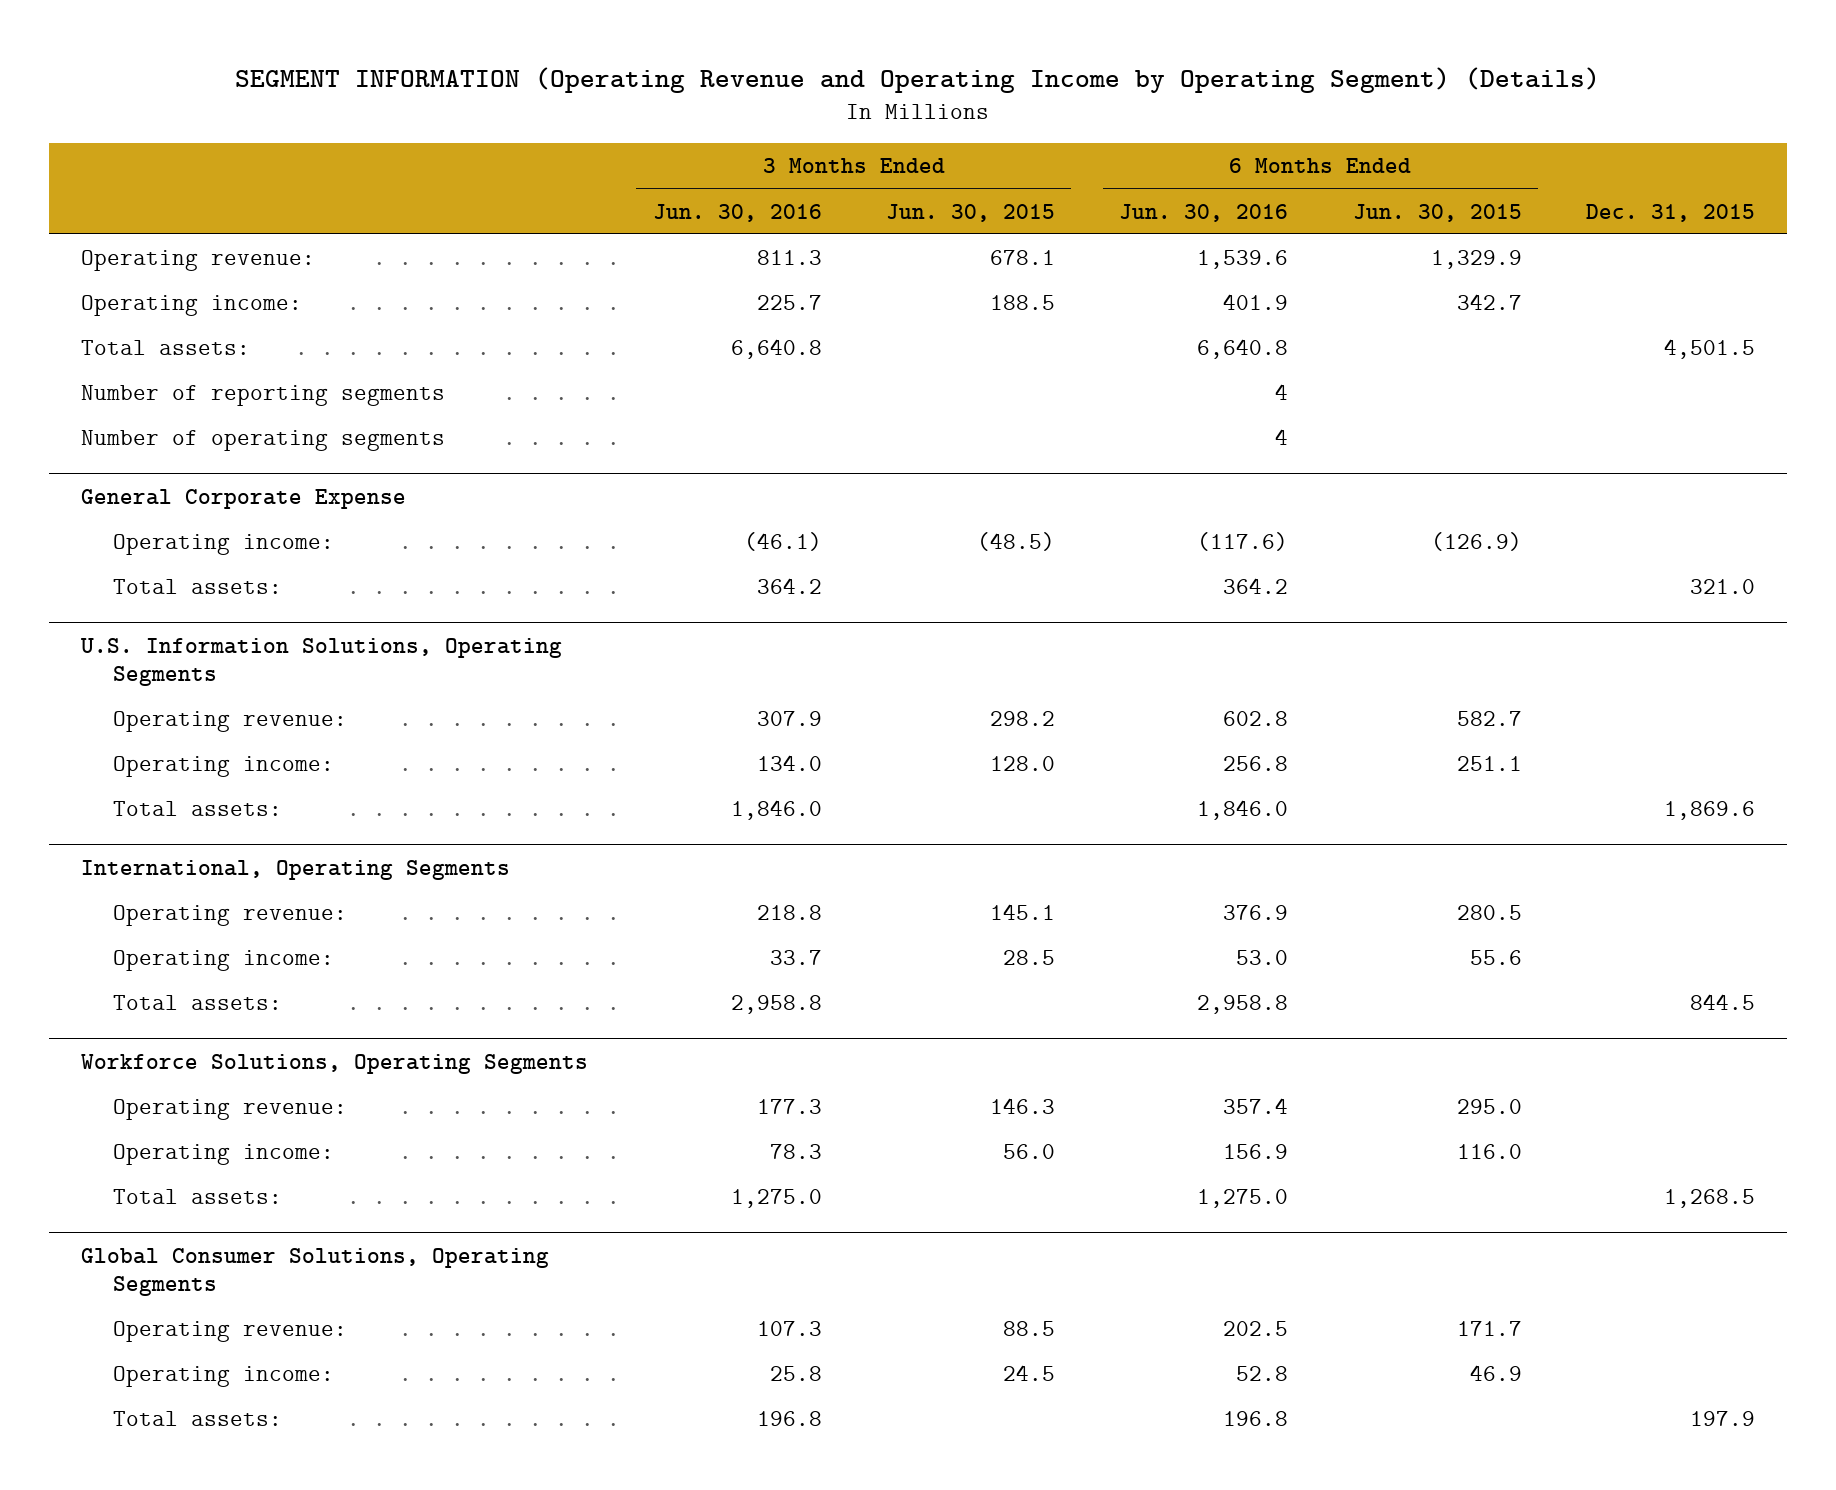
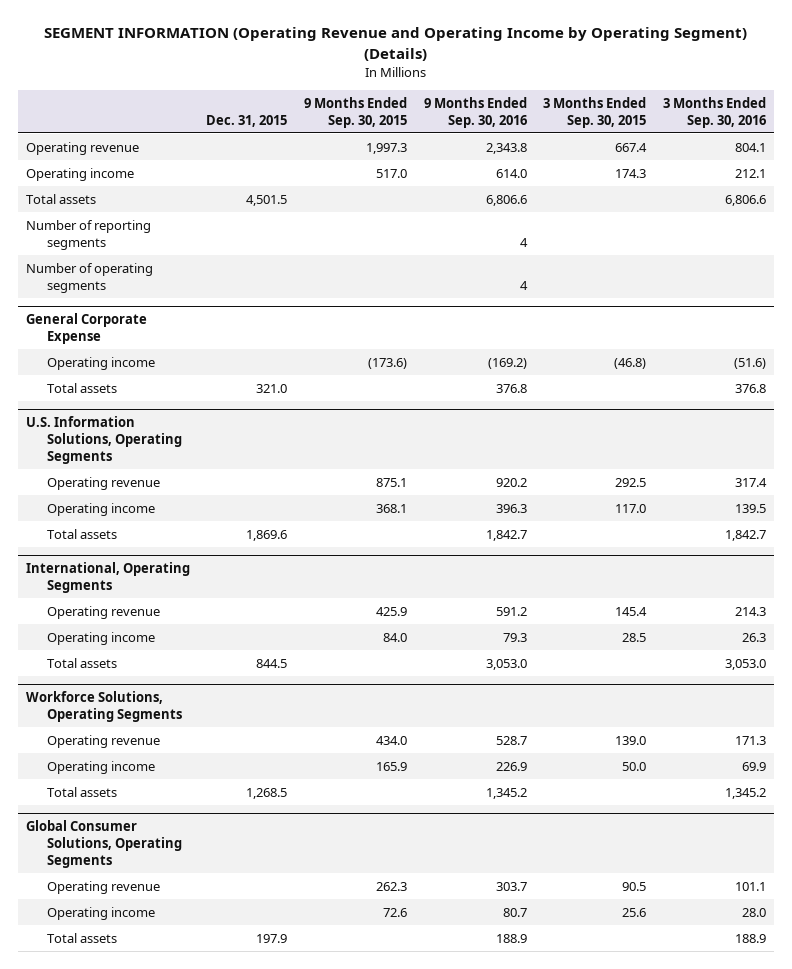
- | 3 Months Ended Jun. 30, 2016 | 3 Months Ended Jun. 30, 2015 | 6 Months Ended Jun. 30, 2016 | 6 Months Ended Jun. 30, 2015 | Dec. 31, 2015
+ | Dec. 31, 2015 | 9 Months Ended Sep. 30, 2015 | 9 Months Ended Sep. 30, 2016 | 3 Months Ended Sep. 30, 2015 | 3 Months Ended Sep. 30, 2016
- Operating revenue: | 811.3 | 678.1 | 1,539.6 | 1,329.9 |
- Operating income: | 225.7 | 188.5 | 401.9 | 342.7 |
- Total assets: | 6,640.8 | | 6,640.8 | | 4,501.5
+ Operating revenue | | 1,997.3 | 2,343.8 | 667.4 | 804.1
+ Operating income | | 517.0 | 614.0 | 174.3 | 212.1
+ Total assets | 4,501.5 | | 6,806.6 | | 6,806.6
@ General Corporate Expense
- Operating income: | (46.1) | (48.5) | (117.6) | (126.9) |
- Total assets: | 364.2 | | 364.2 | | 321.0
+ Operating income | | (173.6) | (169.2) | (46.8) | (51.6)
+ Total assets | 321.0 | | 376.8 | | 376.8
@ U.S. Information Solutions, Operating Segments
- Operating revenue: | 307.9 | 298.2 | 602.8 | 582.7 |
- Operating income: | 134.0 | 128.0 | 256.8 | 251.1 |
- Total assets: | 1,846.0 | | 1,846.0 | | 1,869.6
+ Operating revenue | | 875.1 | 920.2 | 292.5 | 317.4
+ Operating income | | 368.1 | 396.3 | 117.0 | 139.5
+ Total assets | 1,869.6 | | 1,842.7 | | 1,842.7
@ International, Operating Segments
- Operating revenue: | 218.8 | 145.1 | 376.9 | 280.5 |
- Operating income: | 33.7 | 28.5 | 53.0 | 55.6 |
- Total assets: | 2,958.8 | | 2,958.8 | | 844.5
+ Operating revenue | | 425.9 | 591.2 | 145.4 | 214.3
+ Operating income | | 84.0 | 79.3 | 28.5 | 26.3
+ Total assets | 844.5 | | 3,053.0 | | 3,053.0
@ Workforce Solutions, Operating Segments
- Operating revenue: | 177.3 | 146.3 | 357.4 | 295.0 |
- Operating income: | 78.3 | 56.0 | 156.9 | 116.0 |
- Total assets: | 1,275.0 | | 1,275.0 | | 1,268.5
+ Operating revenue | | 434.0 | 528.7 | 139.0 | 171.3
+ Operating income | | 165.9 | 226.9 | 50.0 | 69.9
+ Total assets | 1,268.5 | | 1,345.2 | | 1,345.2
@ Global Consumer Solutions, Operating Segments
- Operating revenue: | 107.3 | 88.5 | 202.5 | 171.7 |
- Operating income: | 25.8 | 24.5 | 52.8 | 46.9 |
- Total assets: | 196.8 | | 196.8 | | 197.9
+ Operating revenue | | 262.3 | 303.7 | 90.5 | 101.1
+ Operating income | | 72.6 | 80.7 | 25.6 | 28.0
+ Total assets | 197.9 | | 188.9 | | 188.9

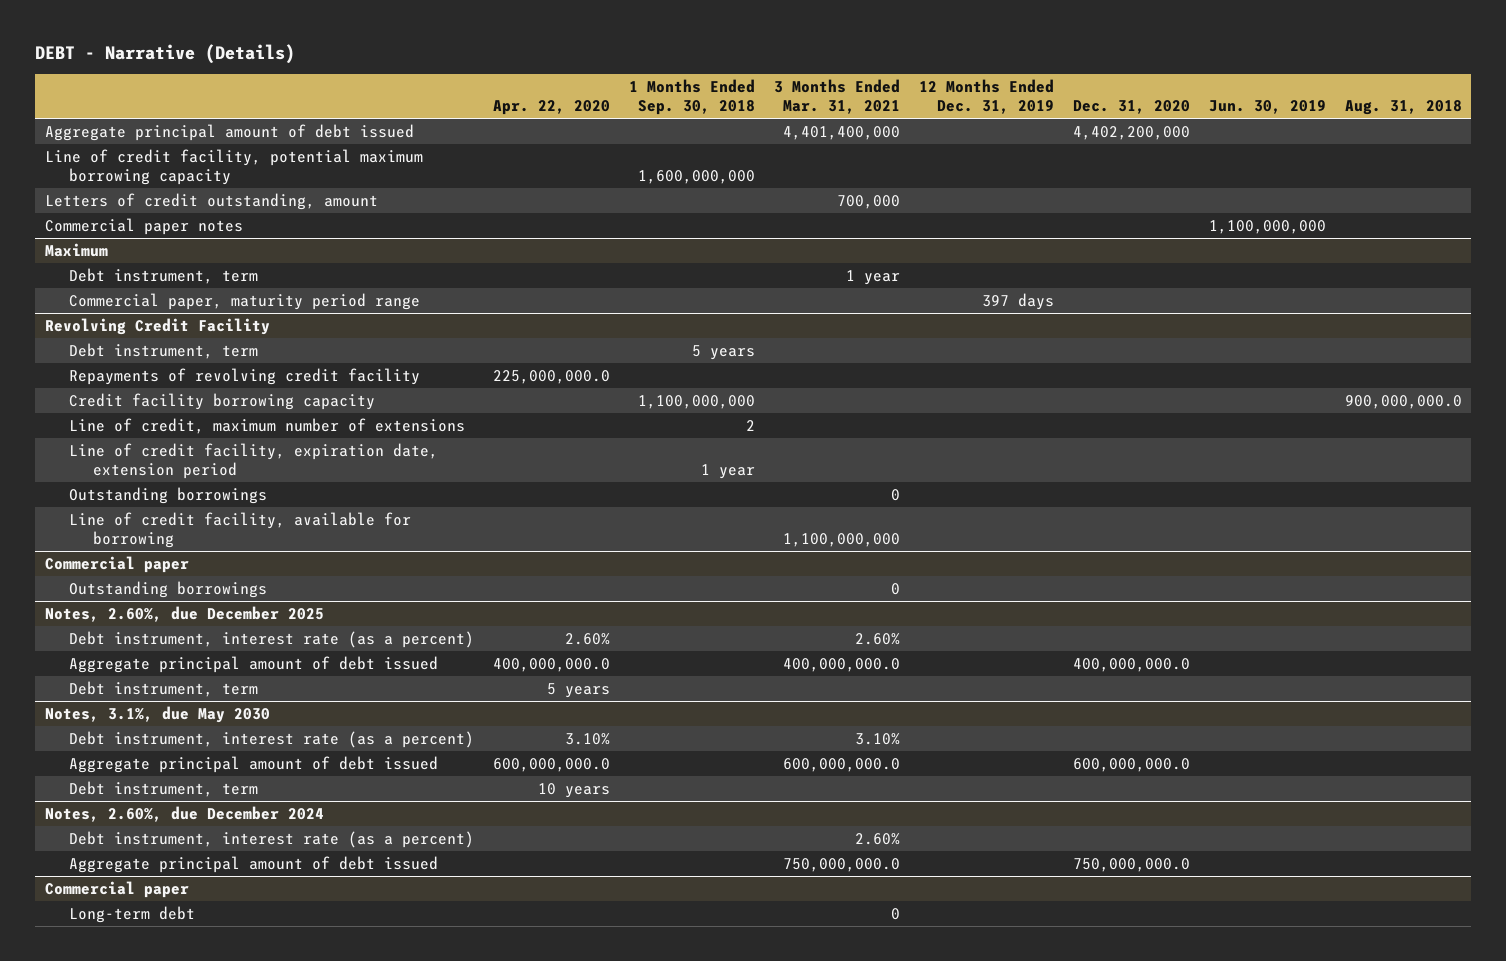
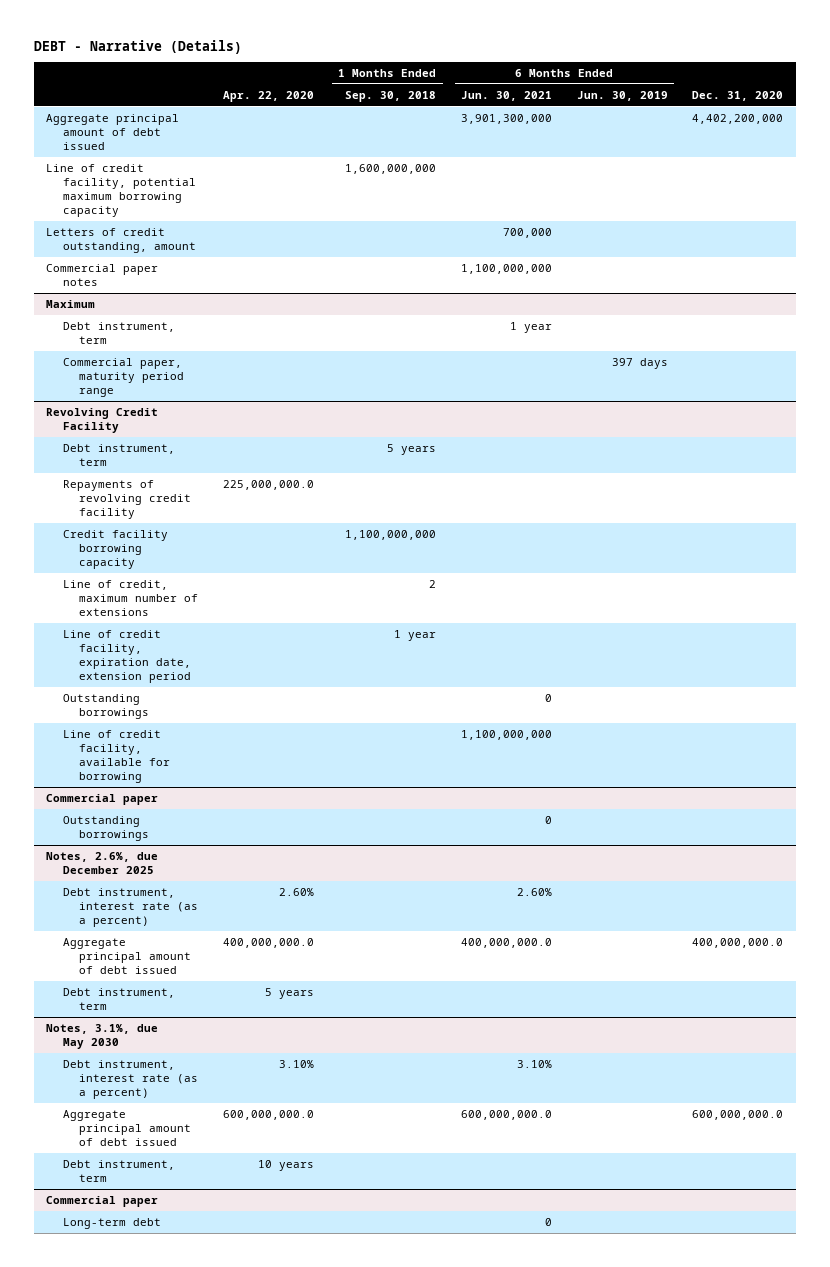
- | Apr. 22, 2020 | 1 Months Ended Sep. 30, 2018 | 3 Months Ended Mar. 31, 2021 | 12 Months Ended Dec. 31, 2019 | Dec. 31, 2020 | Jun. 30, 2019 | Aug. 31, 2018
+ | Apr. 22, 2020 | 1 Months Ended Sep. 30, 2018 | 6 Months Ended Jun. 30, 2021 | 6 Months Ended Jun. 30, 2019 | Dec. 31, 2020
- Notes, 2.60%, due December 2025
+ Notes, 2.6%, due December 2025
- Notes, 2.60%, due December 2024
- Debt instrument, interest rate (as a percent) | | | 2.60% | | | |
- Aggregate principal amount of debt issued | | | 750,000,000.0 | | 750,000,000.0 | |

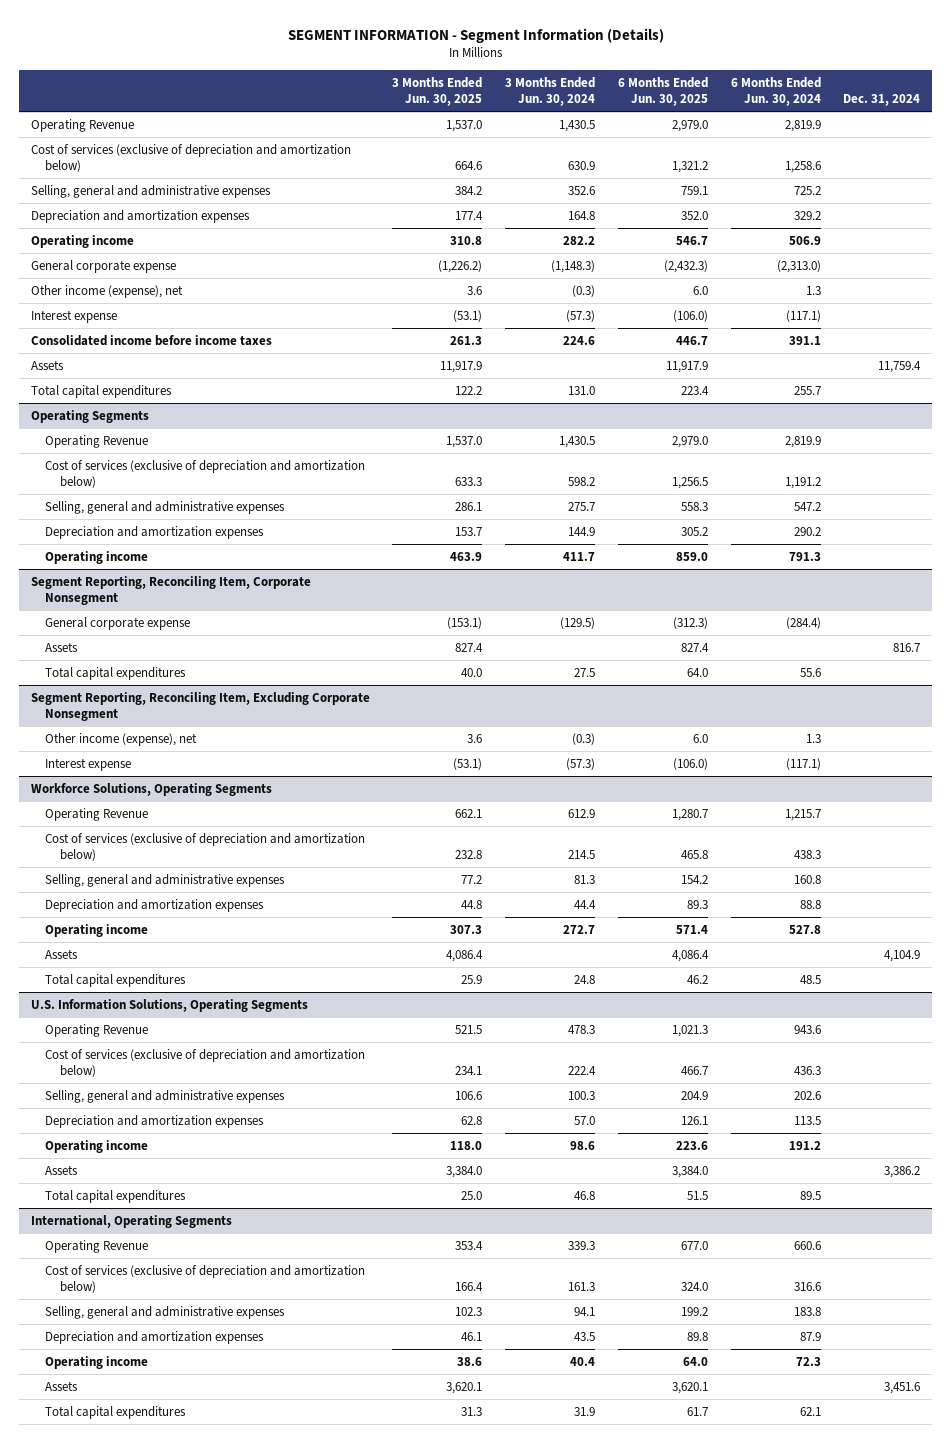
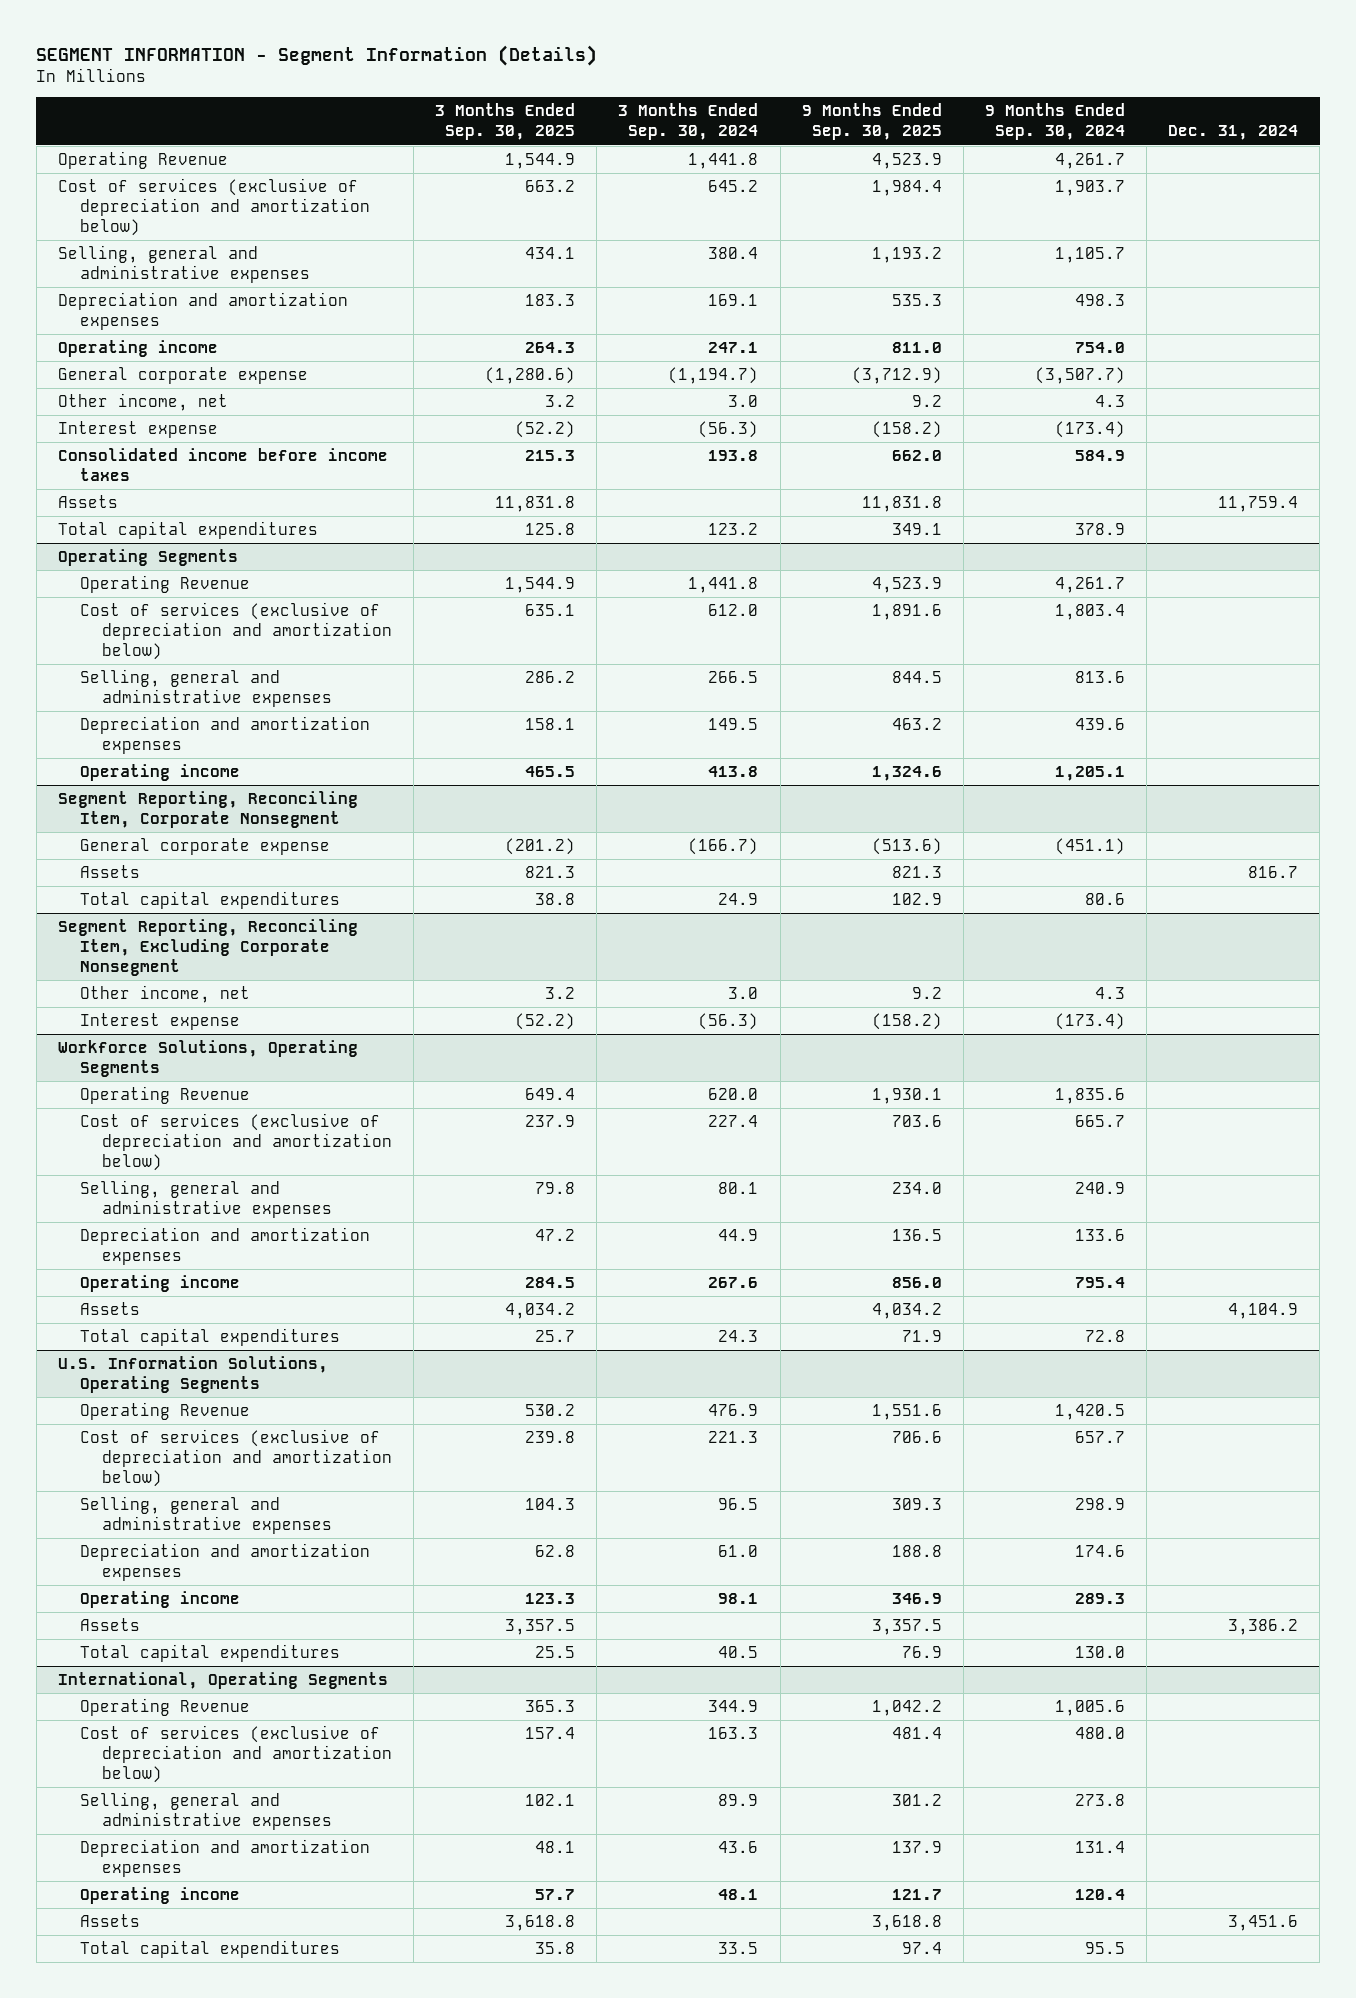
- | 3 Months Ended Jun. 30, 2025 | 3 Months Ended Jun. 30, 2024 | 6 Months Ended Jun. 30, 2025 | 6 Months Ended Jun. 30, 2024 | Dec. 31, 2024
+ | 3 Months Ended Sep. 30, 2025 | 3 Months Ended Sep. 30, 2024 | 9 Months Ended Sep. 30, 2025 | 9 Months Ended Sep. 30, 2024 | Dec. 31, 2024
- Other income (expense), net | 3.6 | (0.3) | 6.0 | 1.3 |
+ Other income, net | 3.2 | 3.0 | 9.2 | 4.3 |
@ Segment Reporting, Reconciling Item, Excluding Corporate Nonsegment
- Other income (expense), net | 3.6 | (0.3) | 6.0 | 1.3 |
+ Other income, net | 3.2 | 3.0 | 9.2 | 4.3 |

